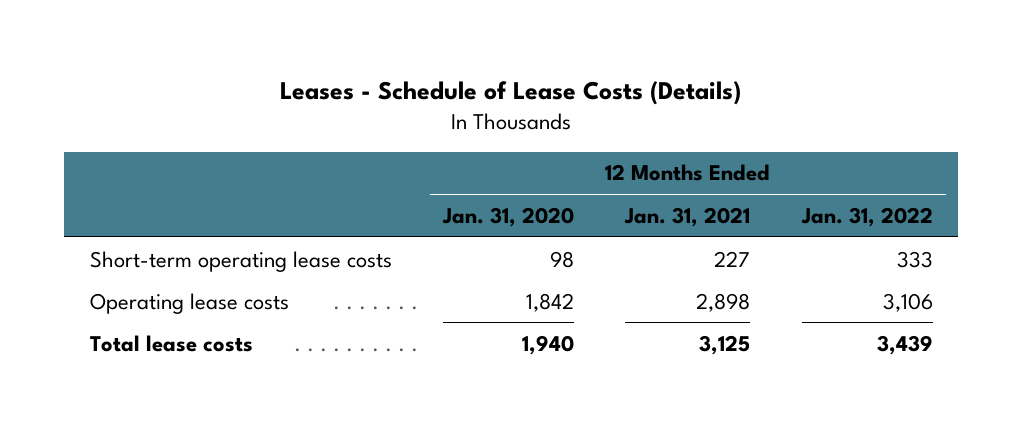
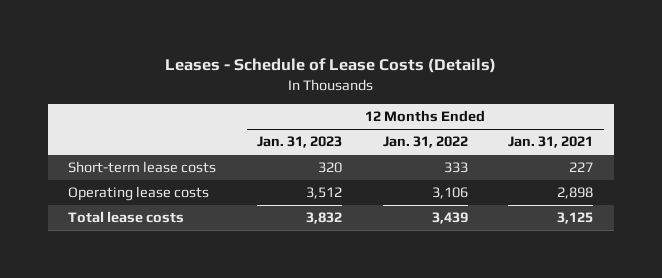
- | 12 Months Ended Jan. 31, 2020 | 12 Months Ended Jan. 31, 2021 | 12 Months Ended Jan. 31, 2022
+ | 12 Months Ended Jan. 31, 2023 | 12 Months Ended Jan. 31, 2022 | 12 Months Ended Jan. 31, 2021
- Short-term operating lease costs | 98 | 227 | 333
+ Short-term lease costs | 320 | 333 | 227

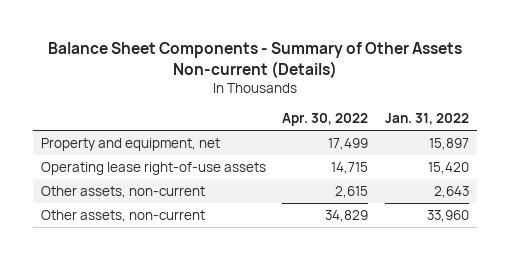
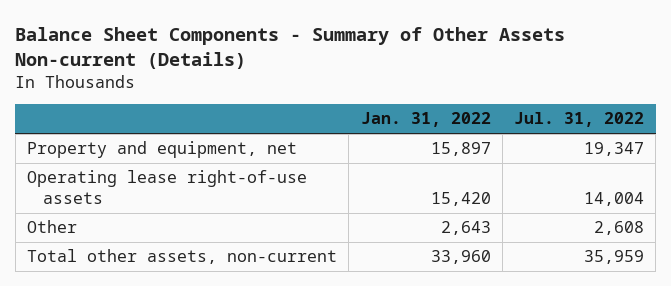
- | Apr. 30, 2022 | Jan. 31, 2022
+ | Jan. 31, 2022 | Jul. 31, 2022
- Other assets, non-current | 2,615 | 2,643
- Other assets, non-current | 34,829 | 33,960
+ Other | 2,643 | 2,608
+ Total other assets, non-current | 33,960 | 35,959

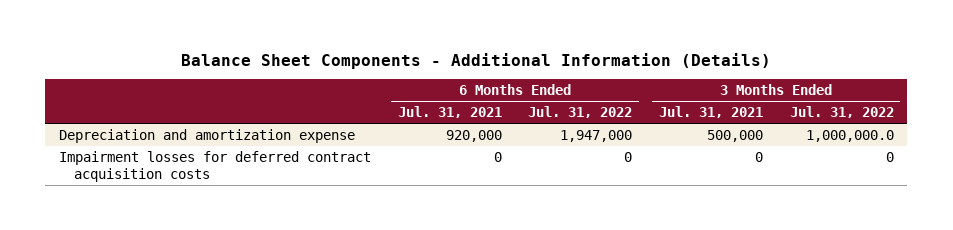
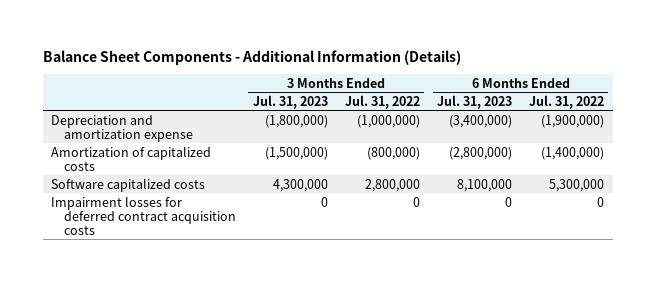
- | 6 Months Ended Jul. 31, 2021 | 6 Months Ended Jul. 31, 2022 | 3 Months Ended Jul. 31, 2021 | 3 Months Ended Jul. 31, 2022
+ | 3 Months Ended Jul. 31, 2023 | 3 Months Ended Jul. 31, 2022 | 6 Months Ended Jul. 31, 2023 | 6 Months Ended Jul. 31, 2022
- Depreciation and amortization expense | 920,000 | 1,947,000 | 500,000 | 1,000,000.0
+ Depreciation and amortization expense | (1,800,000) | (1,000,000) | (3,400,000) | (1,900,000)
+ Amortization of capitalized costs | (1,500,000) | (800,000) | (2,800,000) | (1,400,000)
+ Software capitalized costs | 4,300,000 | 2,800,000 | 8,100,000 | 5,300,000

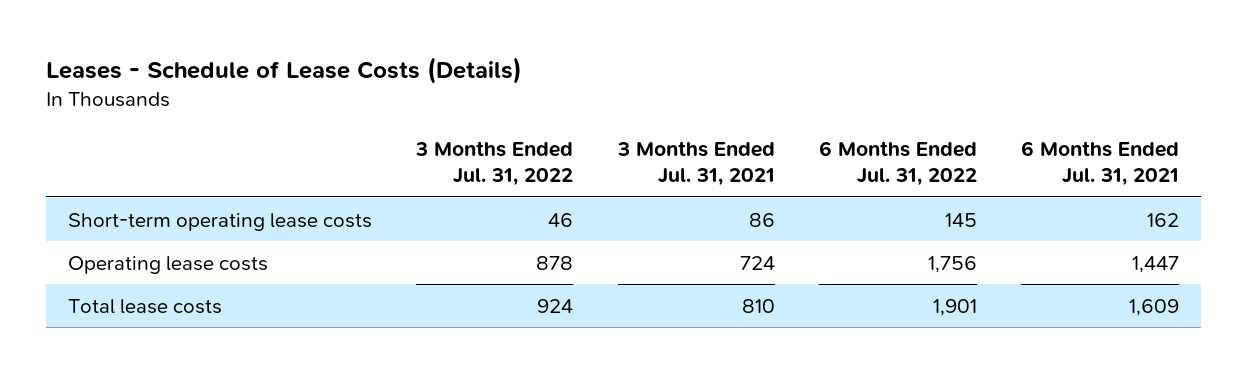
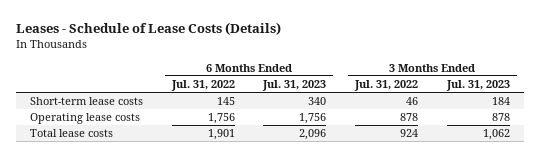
- | 3 Months Ended Jul. 31, 2022 | 3 Months Ended Jul. 31, 2021 | 6 Months Ended Jul. 31, 2022 | 6 Months Ended Jul. 31, 2021
+ | 6 Months Ended Jul. 31, 2022 | 6 Months Ended Jul. 31, 2023 | 3 Months Ended Jul. 31, 2022 | 3 Months Ended Jul. 31, 2023
- Short-term operating lease costs | 46 | 86 | 145 | 162
+ Short-term lease costs | 145 | 340 | 46 | 184

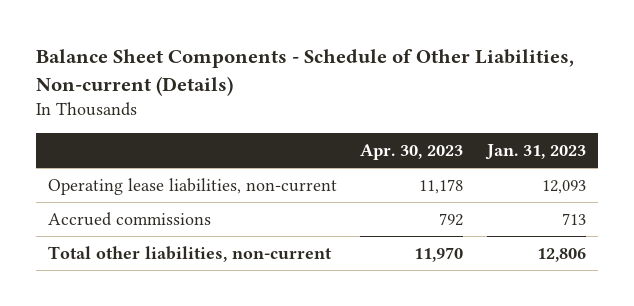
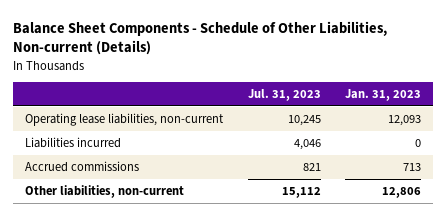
- | Apr. 30, 2023 | Jan. 31, 2023
+ | Jul. 31, 2023 | Jan. 31, 2023
+ Liabilities incurred | 4,046 | 0
- Total other liabilities, non-current | 11,970 | 12,806
+ Other liabilities, non-current | 15,112 | 12,806

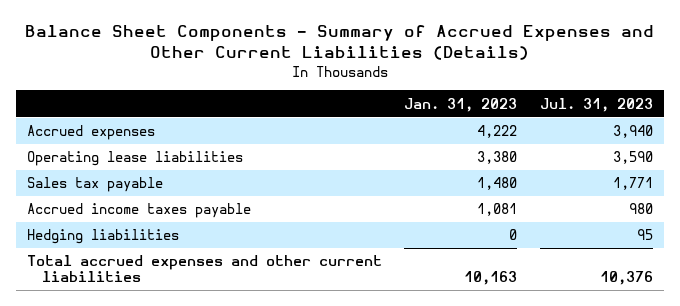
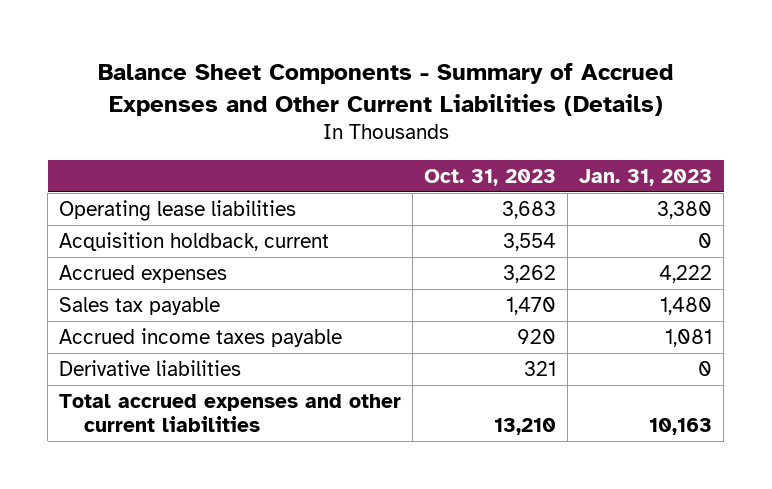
- | Jan. 31, 2023 | Jul. 31, 2023
+ | Oct. 31, 2023 | Jan. 31, 2023
+ Acquisition holdback, current | 3,554 | 0
moved down: Accrued expenses | 3,262 | 4,222
- Hedging liabilities | 0 | 95
+ Derivative liabilities | 321 | 0

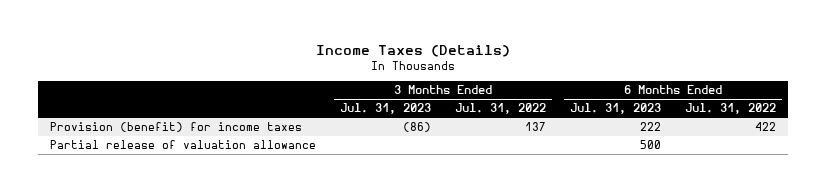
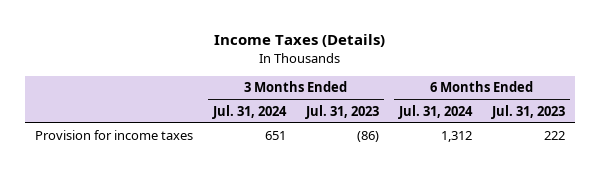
- | 3 Months Ended Jul. 31, 2023 | 3 Months Ended Jul. 31, 2022 | 6 Months Ended Jul. 31, 2023 | 6 Months Ended Jul. 31, 2022
+ | 3 Months Ended Jul. 31, 2024 | 3 Months Ended Jul. 31, 2023 | 6 Months Ended Jul. 31, 2024 | 6 Months Ended Jul. 31, 2023
- Provision (benefit) for income taxes | (86) | 137 | 222 | 422
- Partial release of valuation allowance | | | 500 |
+ Provision for income taxes | 651 | (86) | 1,312 | 222

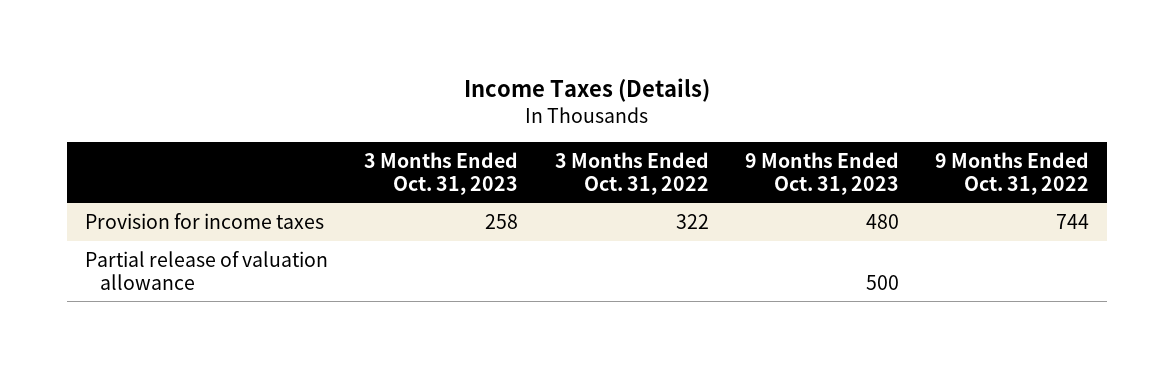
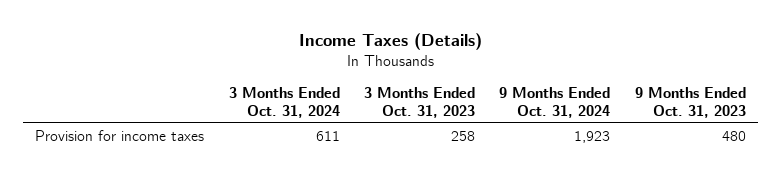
- | 3 Months Ended Oct. 31, 2023 | 3 Months Ended Oct. 31, 2022 | 9 Months Ended Oct. 31, 2023 | 9 Months Ended Oct. 31, 2022
+ | 3 Months Ended Oct. 31, 2024 | 3 Months Ended Oct. 31, 2023 | 9 Months Ended Oct. 31, 2024 | 9 Months Ended Oct. 31, 2023
- Partial release of valuation allowance | | | 500 |

